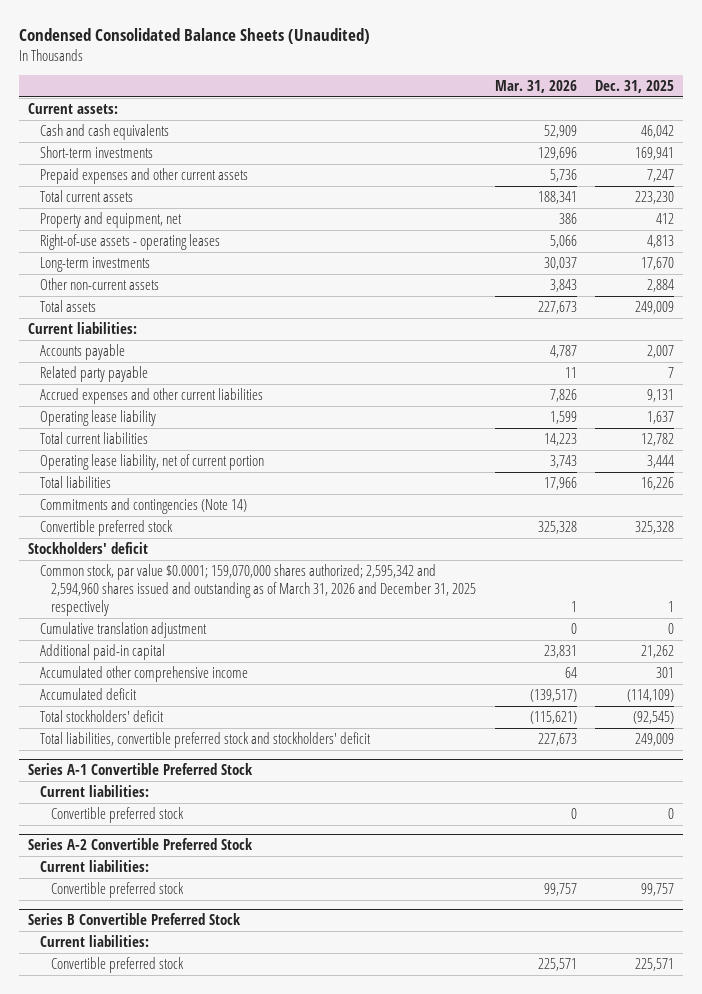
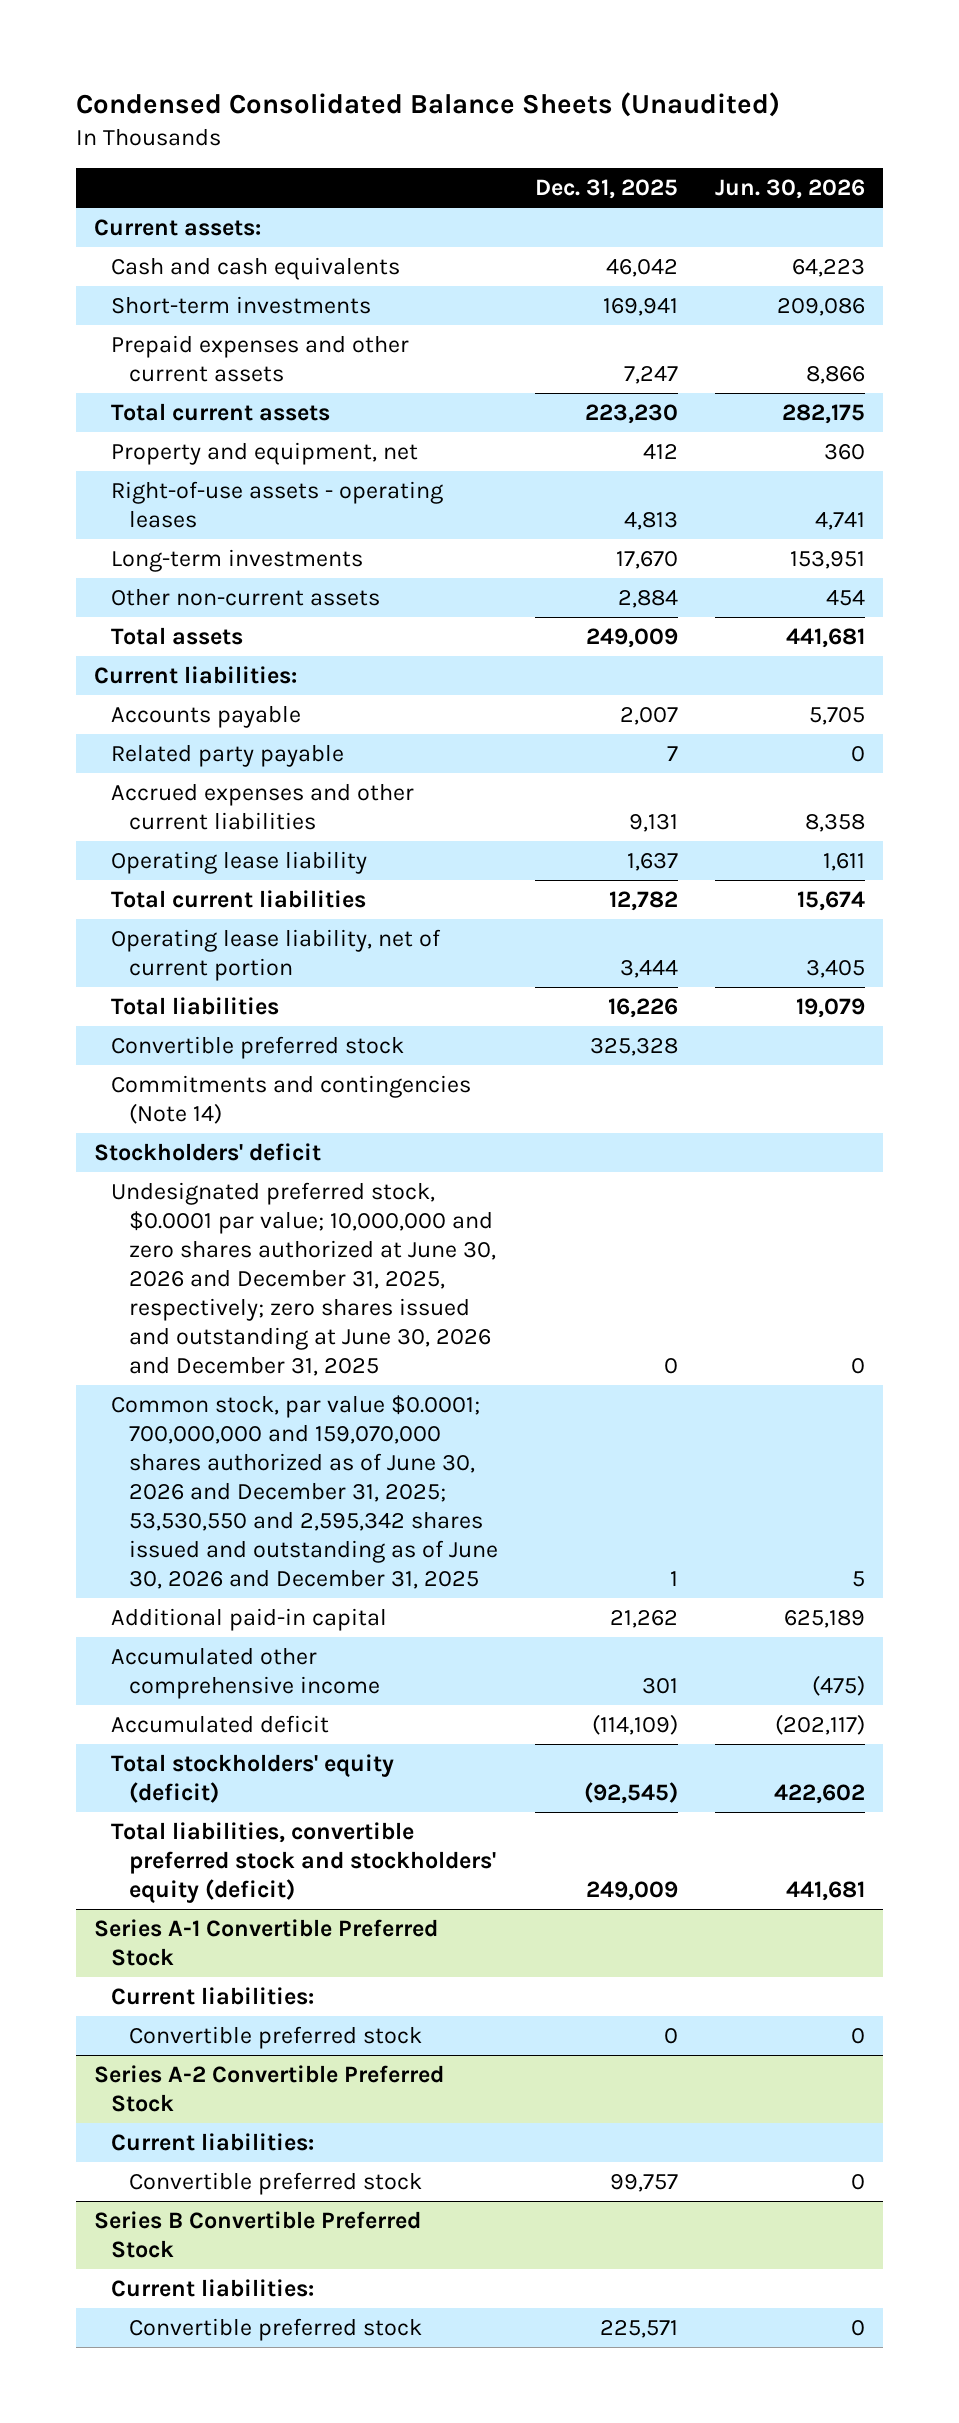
- | Mar. 31, 2026 | Dec. 31, 2025
+ | Dec. 31, 2025 | Jun. 30, 2026
moved down: Commitments and contingencies (Note 14)
- Common stock, par value $0.0001; 159,070,000 shares authorized; 2,595,342 and 2,594,960 shares issued and outstanding as of March 31, 2026 and December 31, 2025 respectively | 1 | 1
- Cumulative translation adjustment | 0 | 0
+ Undesignated preferred stock, $0.0001 par value; 10,000,000 and zero shares authorized at June 30, 2026 and December 31, 2025, respectively; zero shares issued and outstanding at June 30, 2026 and December 31, 2025 | 0 | 0
+ Common stock, par value $0.0001; 700,000,000 and 159,070,000 shares authorized as of June 30, 2026 and December 31, 2025; 53,530,550 and 2,595,342 shares issued and outstanding as of June 30, 2026 and December 31, 2025 | 1 | 5
- Total stockholders' deficit | (115,621) | (92,545)
- Total liabilities, convertible preferred stock and stockholders' deficit | 227,673 | 249,009
+ Total stockholders' equity (deficit) | (92,545) | 422,602
+ Total liabilities, convertible preferred stock and stockholders' equity (deficit) | 249,009 | 441,681

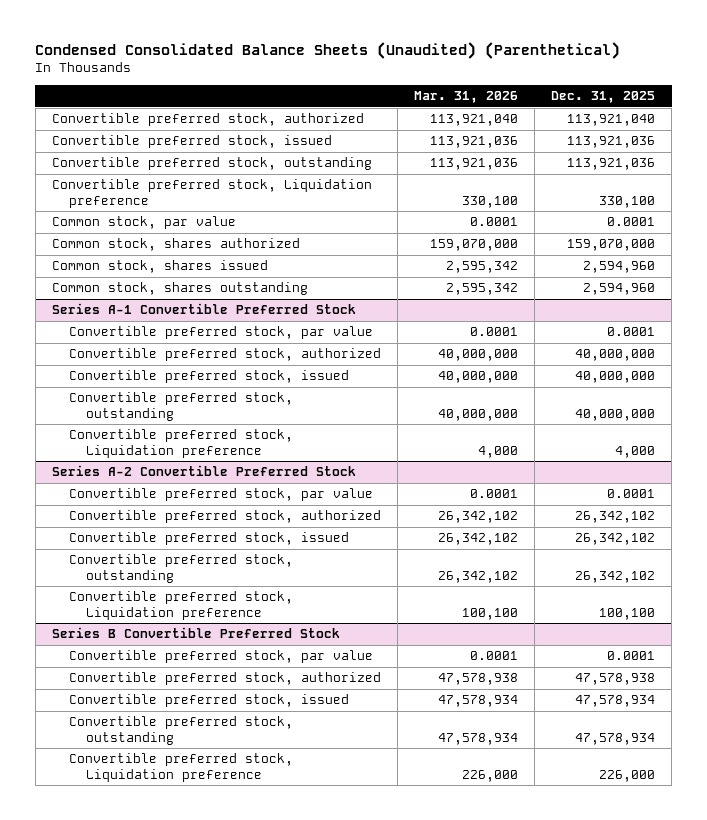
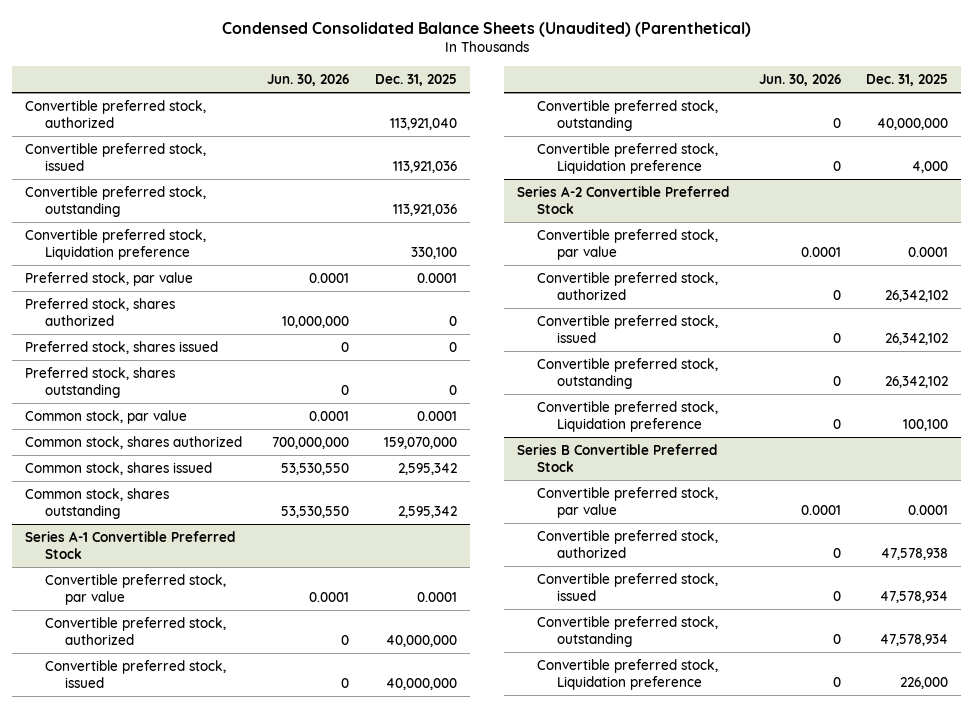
- | Mar. 31, 2026 | Dec. 31, 2025
+ | Jun. 30, 2026 | Dec. 31, 2025
+ Preferred stock, par value | 0.0001 | 0.0001
+ Preferred stock, shares authorized | 10,000,000 | 0
+ Preferred stock, shares issued | 0 | 0
+ Preferred stock, shares outstanding | 0 | 0
- Common stock, shares issued | 2,595,342 | 2,594,960
- Common stock, shares outstanding | 2,595,342 | 2,594,960
+ Common stock, shares issued | 53,530,550 | 2,595,342
+ Common stock, shares outstanding | 53,530,550 | 2,595,342

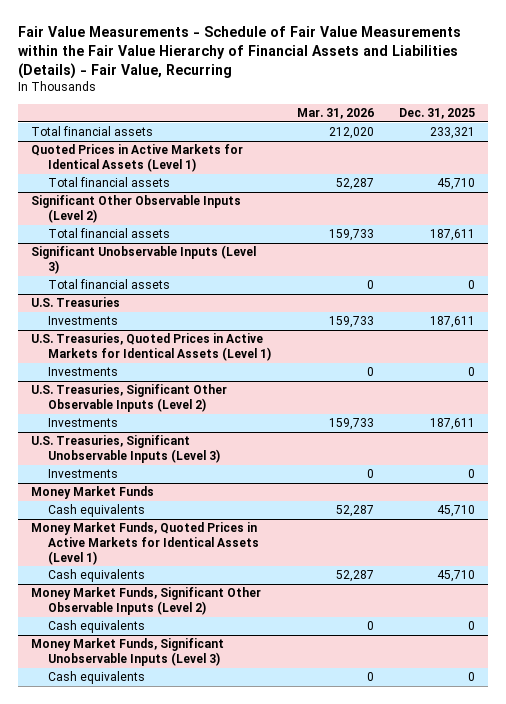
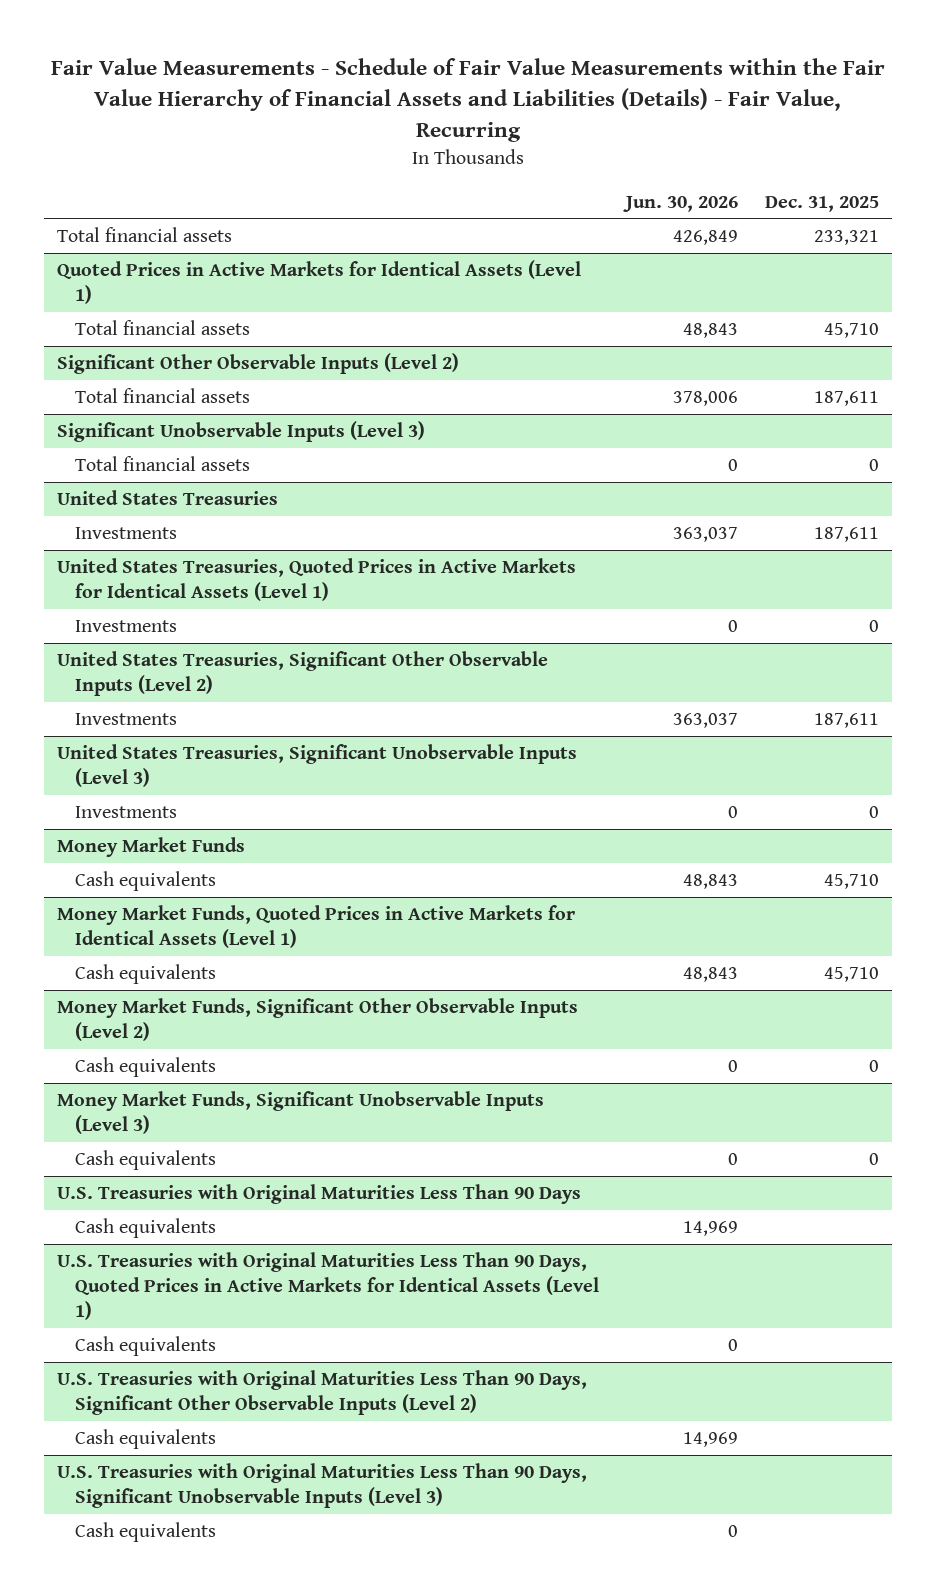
- | Mar. 31, 2026 | Dec. 31, 2025
+ | Jun. 30, 2026 | Dec. 31, 2025
- U.S. Treasuries
+ United States Treasuries
- U.S. Treasuries, Quoted Prices in Active Markets for Identical Assets (Level 1)
+ United States Treasuries, Quoted Prices in Active Markets for Identical Assets (Level 1)
- U.S. Treasuries, Significant Other Observable Inputs (Level 2)
+ United States Treasuries, Significant Other Observable Inputs (Level 2)
- U.S. Treasuries, Significant Unobservable Inputs (Level 3)
+ United States Treasuries, Significant Unobservable Inputs (Level 3)
+ U.S. Treasuries with Original Maturities Less Than 90 Days
+ Cash equivalents | 14,969 |
+ U.S. Treasuries with Original Maturities Less Than 90 Days, Quoted Prices in Active Markets for Identical Assets (Level 1)
+ Cash equivalents | 0 |
+ U.S. Treasuries with Original Maturities Less Than 90 Days, Significant Other Observable Inputs (Level 2)
+ Cash equivalents | 14,969 |
+ U.S. Treasuries with Original Maturities Less Than 90 Days, Significant Unobservable Inputs (Level 3)
+ Cash equivalents | 0 |

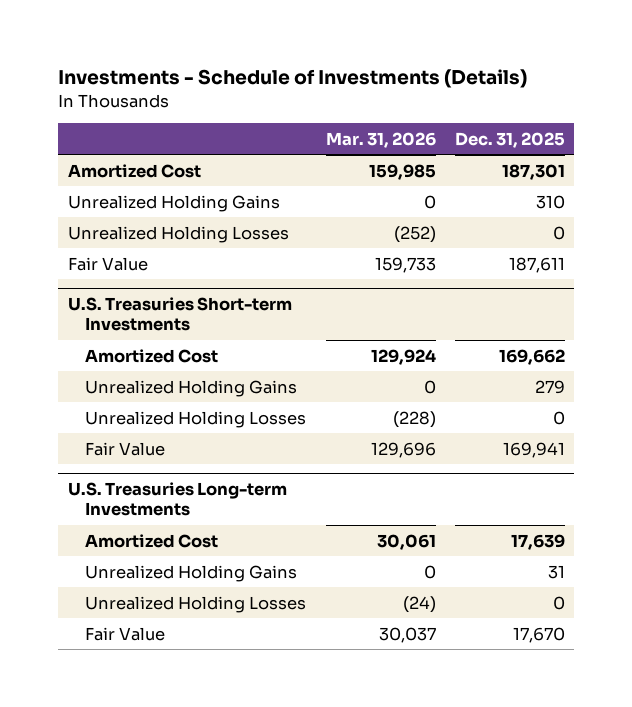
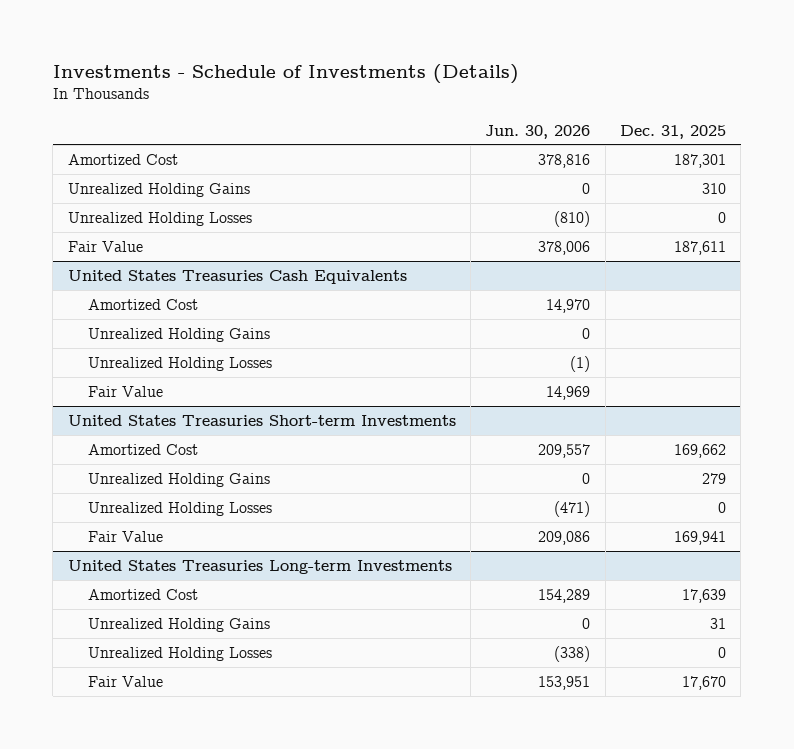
- | Mar. 31, 2026 | Dec. 31, 2025
+ | Jun. 30, 2026 | Dec. 31, 2025
- U.S. Treasuries Short-term Investments
+ United States Treasuries Cash Equivalents
+ Amortized Cost | 14,970 |
+ Unrealized Holding Gains | 0 |
+ Unrealized Holding Losses | (1) |
+ Fair Value | 14,969 |
+ United States Treasuries Short-term Investments
- U.S. Treasuries Long-term Investments
+ United States Treasuries Long-term Investments

